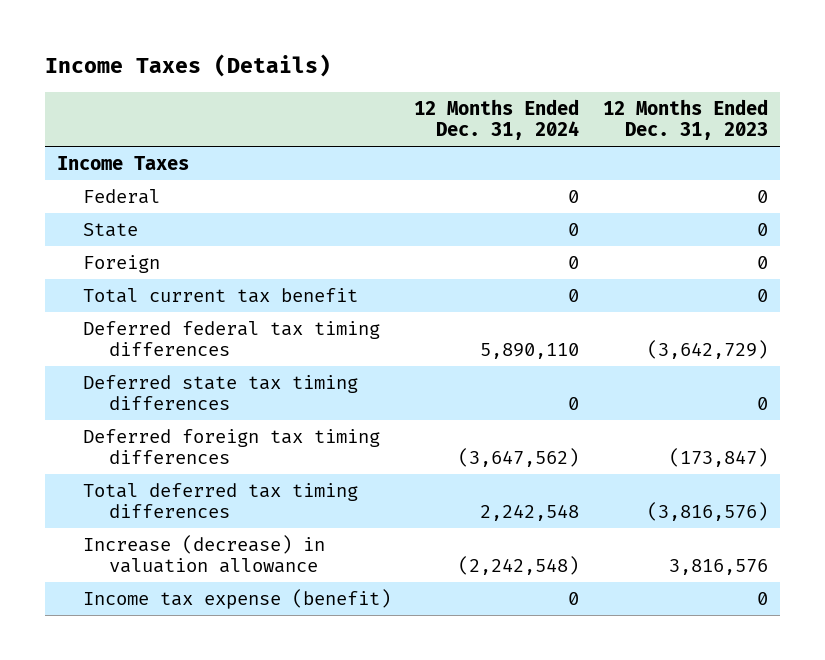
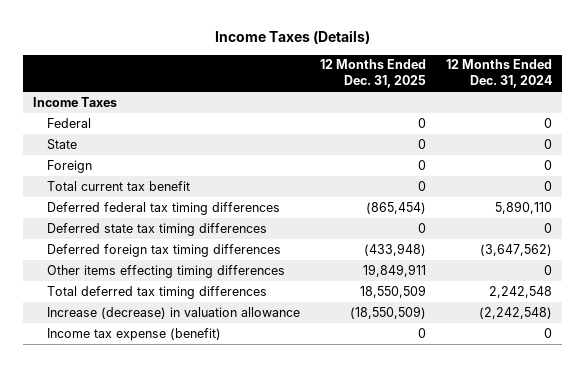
- | 12 Months Ended Dec. 31, 2024 | 12 Months Ended Dec. 31, 2023
+ | 12 Months Ended Dec. 31, 2025 | 12 Months Ended Dec. 31, 2024
+ Other items effecting timing differences | 19,849,911 | 0

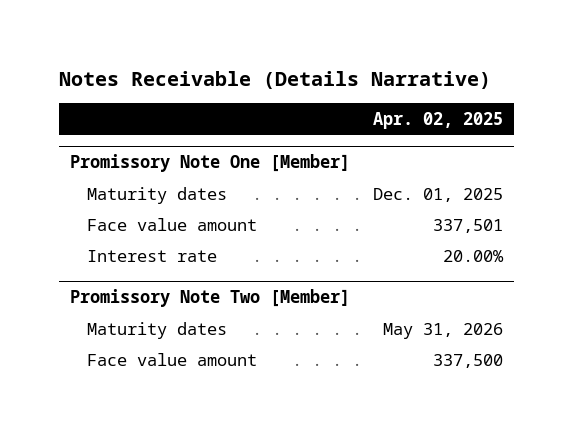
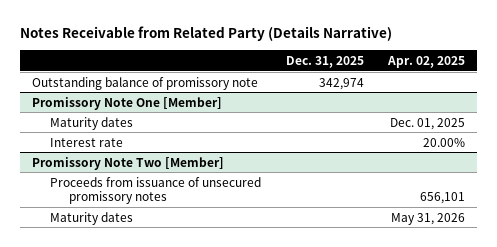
- Notes Receivable (Details Narrative)
+ Notes Receivable from Related Party (Details Narrative)
- | Apr. 02, 2025
+ | Dec. 31, 2025 | Apr. 02, 2025
+ Outstanding balance of promissory note | 342,974 |
@ Promissory Note One [Member]
- Face value amount | 337,501
@ Promissory Note Two [Member]
+ Proceeds from issuance of unsecured promissory notes | | 656,101
- Face value amount | 337,500

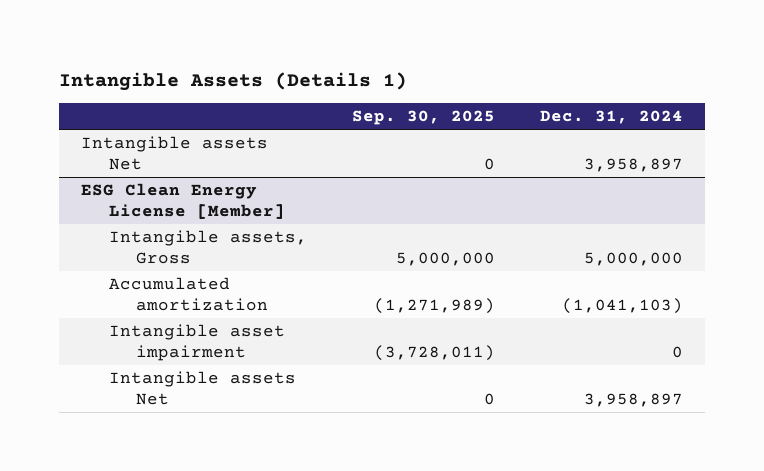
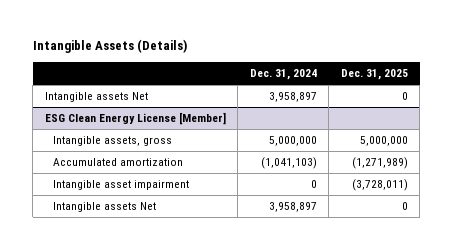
- Intangible Assets (Details 1)
+ Intangible Assets (Details)
- | Sep. 30, 2025 | Dec. 31, 2024
+ | Dec. 31, 2024 | Dec. 31, 2025
@ ESG Clean Energy License [Member]
- Intangible assets, Gross | 5,000,000 | 5,000,000
+ Intangible assets, gross | 5,000,000 | 5,000,000

